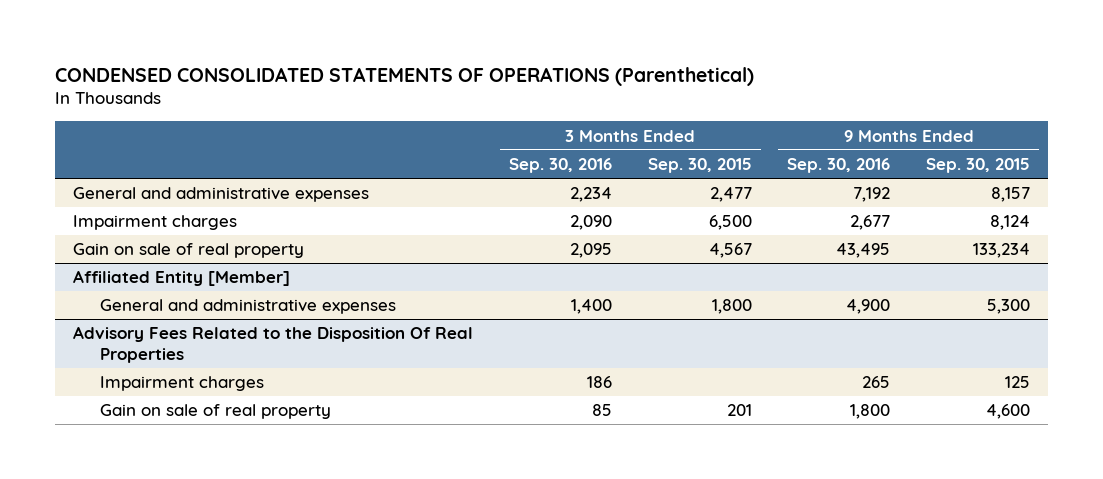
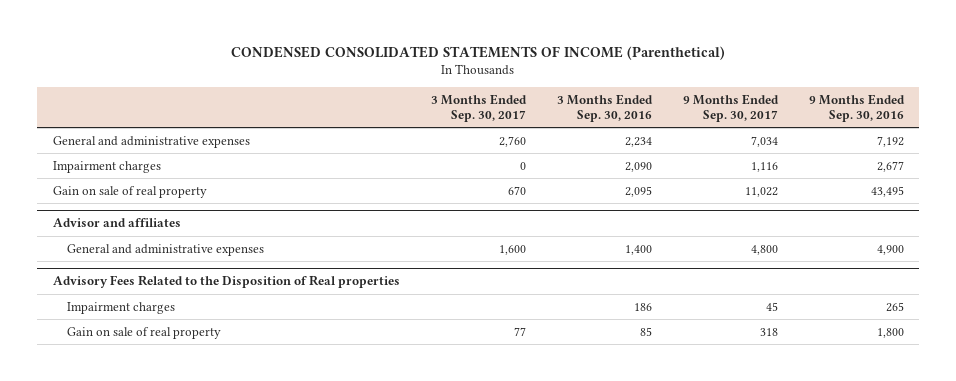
- CONDENSED CONSOLIDATED STATEMENTS OF OPERATIONS (Parenthetical)
+ CONDENSED CONSOLIDATED STATEMENTS OF INCOME (Parenthetical)
- | 3 Months Ended Sep. 30, 2016 | 3 Months Ended Sep. 30, 2015 | 9 Months Ended Sep. 30, 2016 | 9 Months Ended Sep. 30, 2015
+ | 3 Months Ended Sep. 30, 2017 | 3 Months Ended Sep. 30, 2016 | 9 Months Ended Sep. 30, 2017 | 9 Months Ended Sep. 30, 2016
- Affiliated Entity [Member]
+ Advisor and affiliates
- Advisory Fees Related to the Disposition Of Real Properties
+ Advisory Fees Related to the Disposition of Real properties

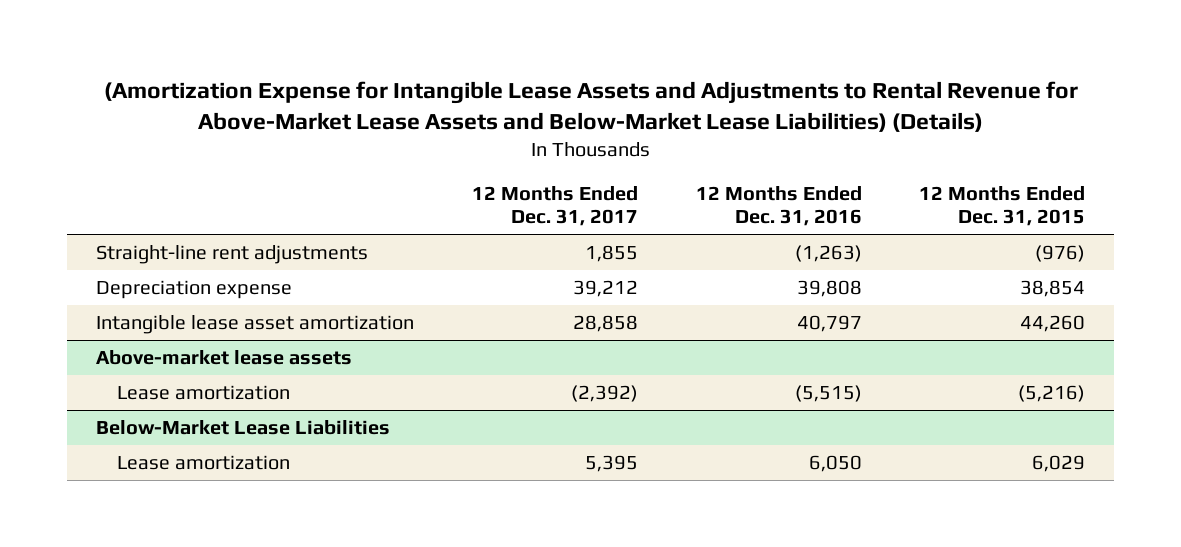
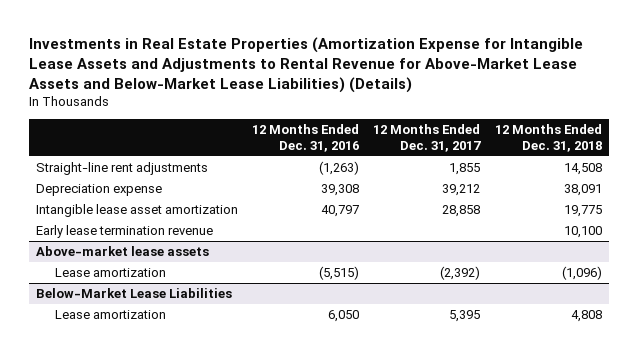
- (Amortization Expense for Intangible Lease Assets and Adjustments to Rental Revenue for Above-Market Lease Assets and Below-Market Lease Liabilities) (Details)
+ Investments in Real Estate Properties (Amortization Expense for Intangible Lease Assets and Adjustments to Rental Revenue for Above-Market Lease Assets and Below-Market Lease Liabilities) (Details)
- | 12 Months Ended Dec. 31, 2017 | 12 Months Ended Dec. 31, 2016 | 12 Months Ended Dec. 31, 2015
+ | 12 Months Ended Dec. 31, 2016 | 12 Months Ended Dec. 31, 2017 | 12 Months Ended Dec. 31, 2018
- Depreciation expense | 39,212 | 39,808 | 38,854
+ Depreciation expense | 39,308 | 39,212 | 38,091
+ Early lease termination revenue | | | 10,100

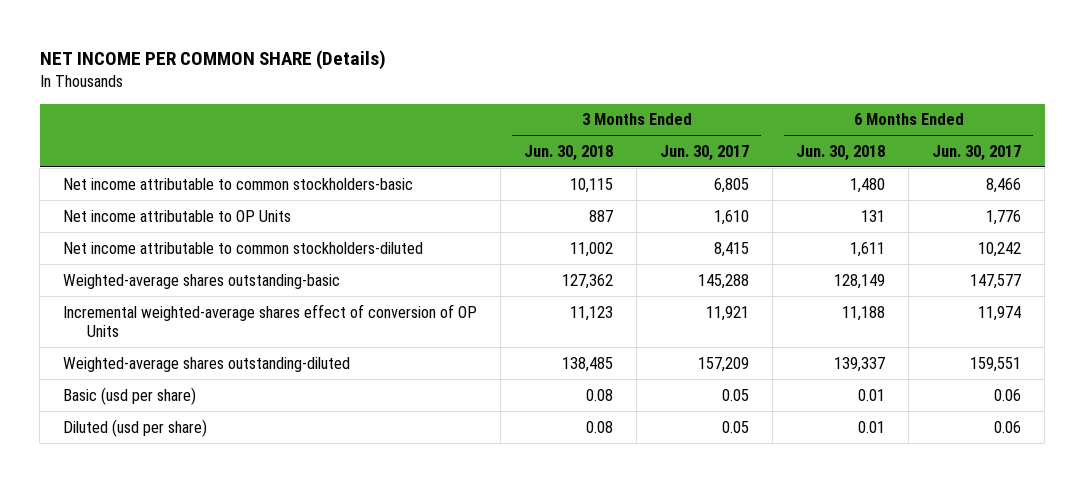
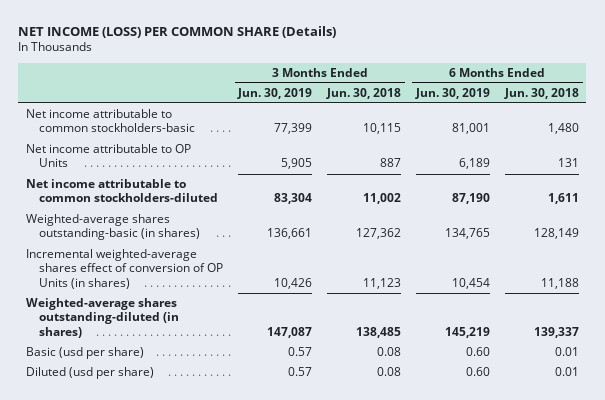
- NET INCOME PER COMMON SHARE (Details)
+ NET INCOME (LOSS) PER COMMON SHARE (Details)
- | 3 Months Ended Jun. 30, 2018 | 3 Months Ended Jun. 30, 2017 | 6 Months Ended Jun. 30, 2018 | 6 Months Ended Jun. 30, 2017
+ | 3 Months Ended Jun. 30, 2019 | 3 Months Ended Jun. 30, 2018 | 6 Months Ended Jun. 30, 2019 | 6 Months Ended Jun. 30, 2018
- Weighted-average shares outstanding-basic | 127,362 | 145,288 | 128,149 | 147,577
- Incremental weighted-average shares effect of conversion of OP Units | 11,123 | 11,921 | 11,188 | 11,974
- Weighted-average shares outstanding-diluted | 138,485 | 157,209 | 139,337 | 159,551
+ Weighted-average shares outstanding-basic (in shares) | 136,661 | 127,362 | 134,765 | 128,149
+ Incremental weighted-average shares effect of conversion of OP Units (in shares) | 10,426 | 11,123 | 10,454 | 11,188
+ Weighted-average shares outstanding-diluted (in shares) | 147,087 | 138,485 | 145,219 | 139,337

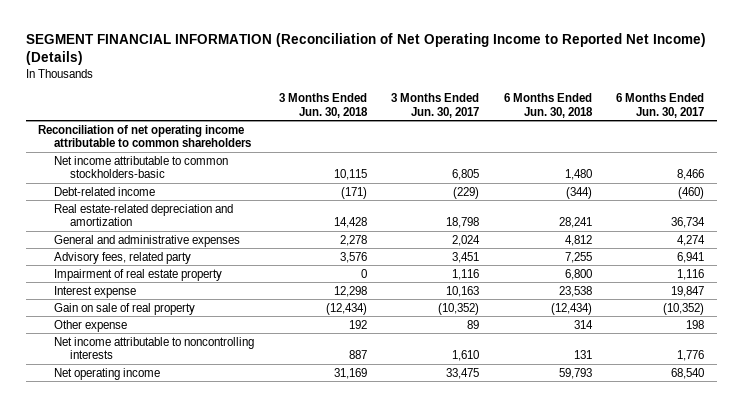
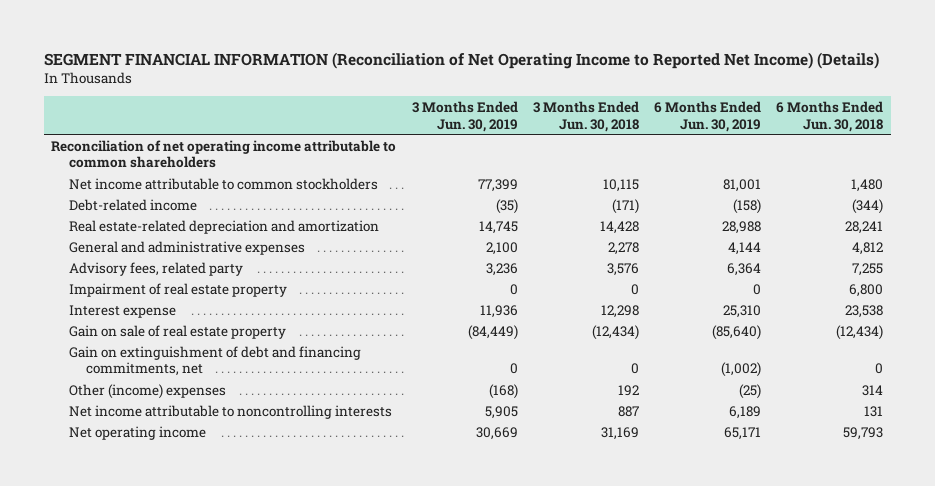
- | 3 Months Ended Jun. 30, 2018 | 3 Months Ended Jun. 30, 2017 | 6 Months Ended Jun. 30, 2018 | 6 Months Ended Jun. 30, 2017
+ | 3 Months Ended Jun. 30, 2019 | 3 Months Ended Jun. 30, 2018 | 6 Months Ended Jun. 30, 2019 | 6 Months Ended Jun. 30, 2018
- Net income attributable to common stockholders-basic | 10,115 | 6,805 | 1,480 | 8,466
+ Net income attributable to common stockholders | 77,399 | 10,115 | 81,001 | 1,480
- Gain on sale of real property | (12,434) | (10,352) | (12,434) | (10,352)
- Other expense | 192 | 89 | 314 | 198
+ Gain on sale of real estate property | (84,449) | (12,434) | (85,640) | (12,434)
+ Gain on extinguishment of debt and financing commitments, net | 0 | 0 | (1,002) | 0
+ Other (income) expenses | (168) | 192 | (25) | 314

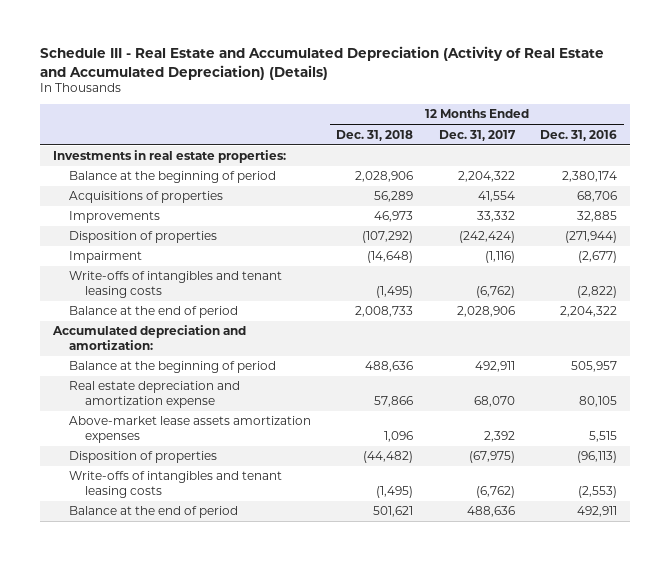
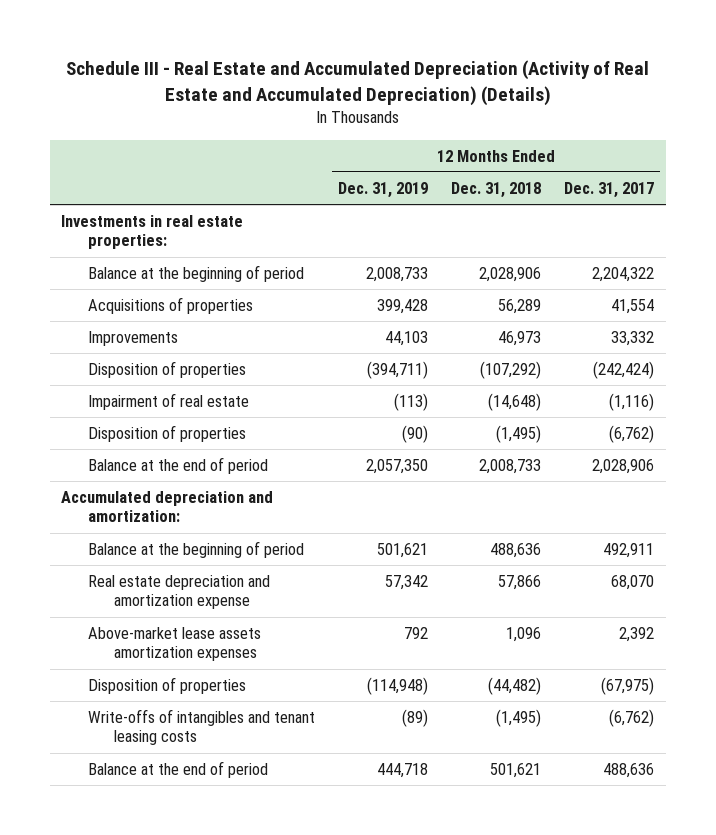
- | 12 Months Ended Dec. 31, 2018 | 12 Months Ended Dec. 31, 2017 | 12 Months Ended Dec. 31, 2016
+ | 12 Months Ended Dec. 31, 2019 | 12 Months Ended Dec. 31, 2018 | 12 Months Ended Dec. 31, 2017
- Impairment | (14,648) | (1,116) | (2,677)
- Write-offs of intangibles and tenant leasing costs | (1,495) | (6,762) | (2,822)
+ Impairment of real estate | (113) | (14,648) | (1,116)
+ Disposition of properties | (90) | (1,495) | (6,762)

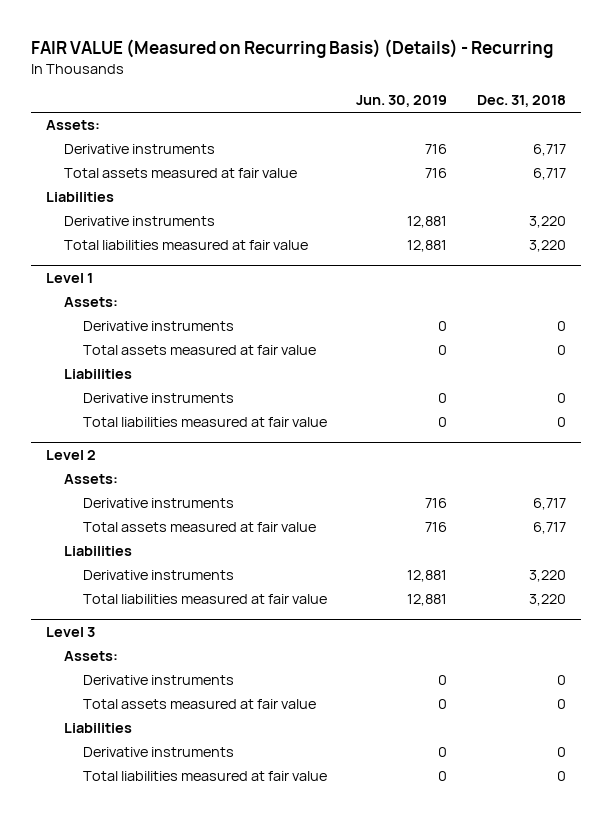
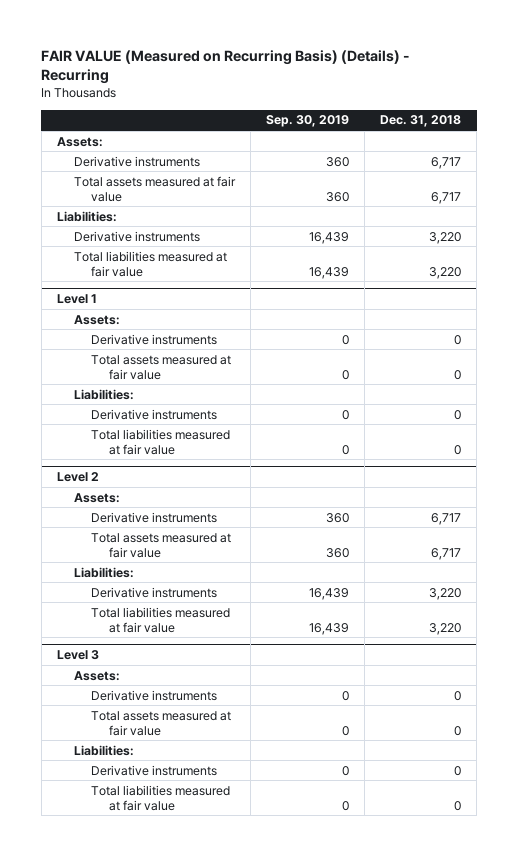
- | Jun. 30, 2019 | Dec. 31, 2018
+ | Sep. 30, 2019 | Dec. 31, 2018
- Liabilities
+ Liabilities:
@ Level 1
- Liabilities
+ Liabilities:
@ Level 2
- Liabilities
+ Liabilities:
@ Level 3
- Liabilities
+ Liabilities:

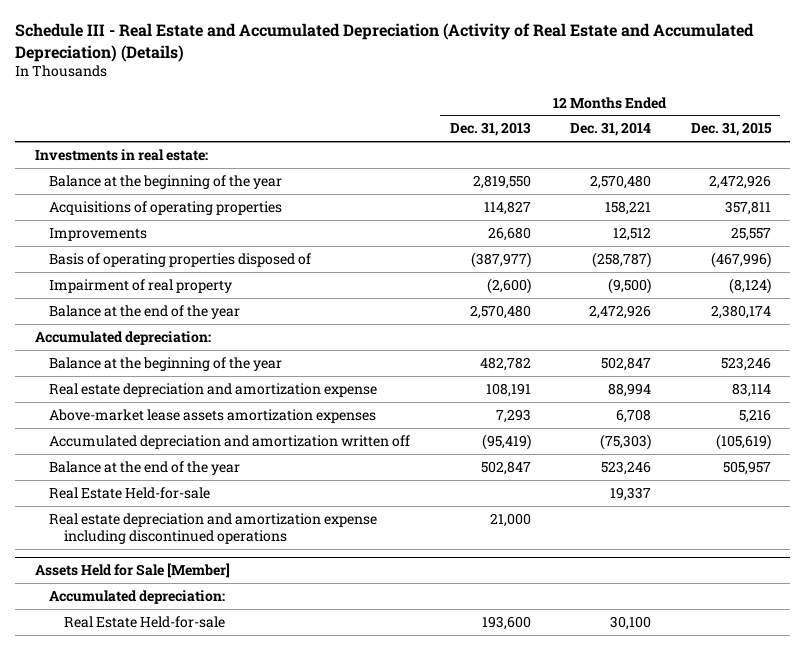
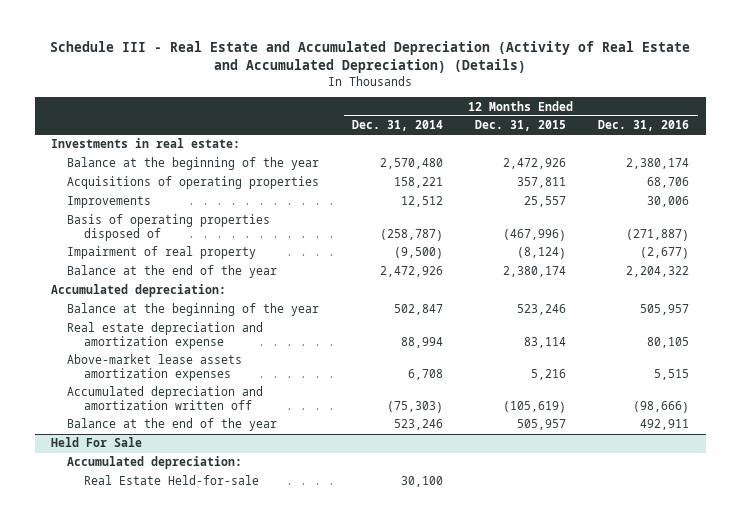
- | 12 Months Ended Dec. 31, 2013 | 12 Months Ended Dec. 31, 2014 | 12 Months Ended Dec. 31, 2015
+ | 12 Months Ended Dec. 31, 2014 | 12 Months Ended Dec. 31, 2015 | 12 Months Ended Dec. 31, 2016
- Real Estate Held-for-sale | | 19,337 |
- Real estate depreciation and amortization expense including discontinued operations | 21,000 | |
- Assets Held for Sale [Member]
+ Held For Sale

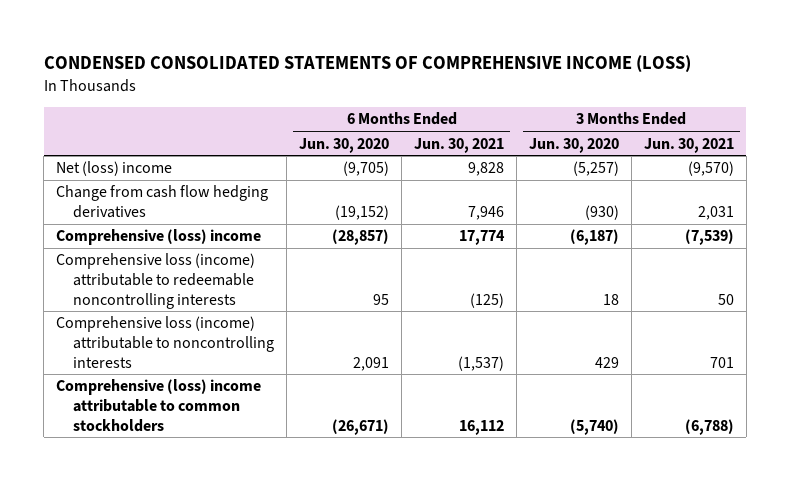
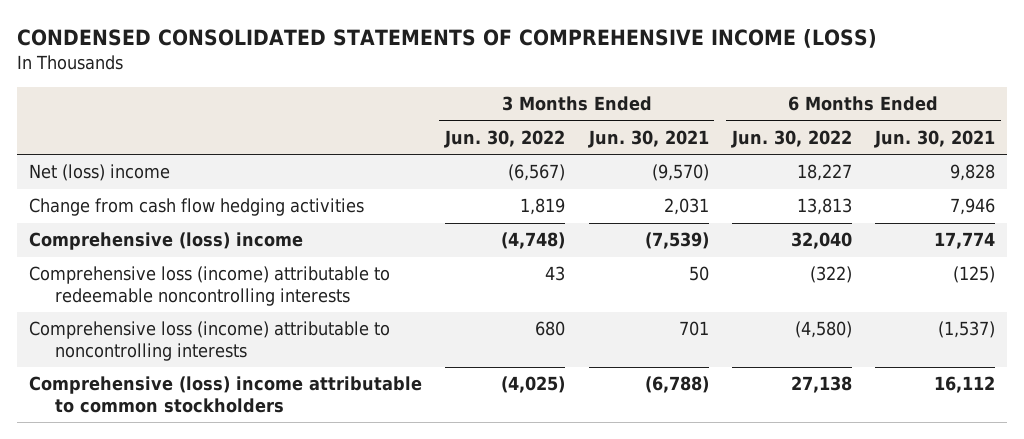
- | 6 Months Ended Jun. 30, 2020 | 6 Months Ended Jun. 30, 2021 | 3 Months Ended Jun. 30, 2020 | 3 Months Ended Jun. 30, 2021
+ | 3 Months Ended Jun. 30, 2022 | 3 Months Ended Jun. 30, 2021 | 6 Months Ended Jun. 30, 2022 | 6 Months Ended Jun. 30, 2021
- Change from cash flow hedging derivatives | (19,152) | 7,946 | (930) | 2,031
+ Change from cash flow hedging activities | 1,819 | 2,031 | 13,813 | 7,946

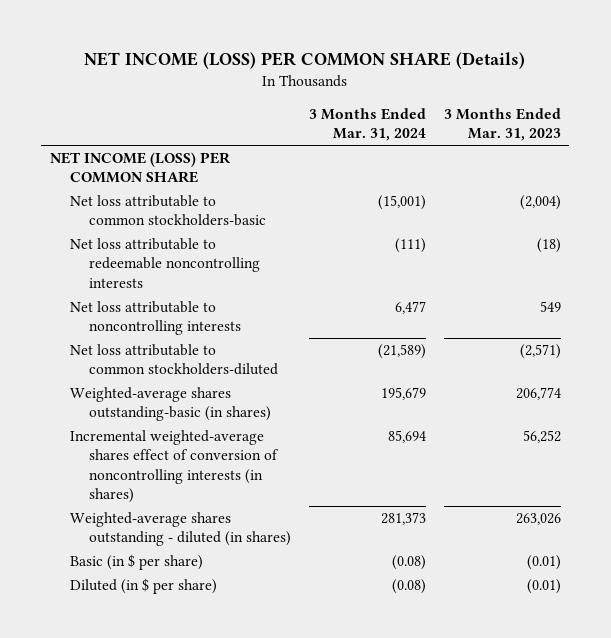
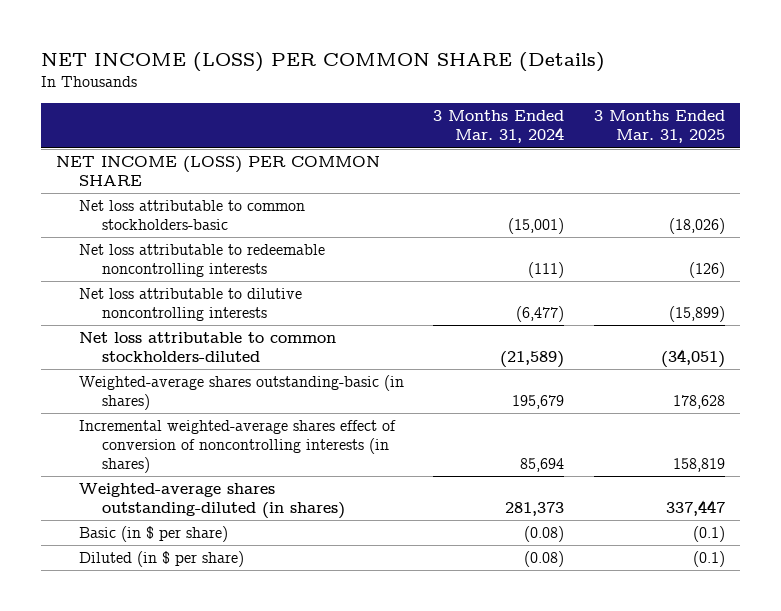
- | 3 Months Ended Mar. 31, 2024 | 3 Months Ended Mar. 31, 2023
+ | 3 Months Ended Mar. 31, 2024 | 3 Months Ended Mar. 31, 2025
- Net loss attributable to noncontrolling interests | 6,477 | 549
+ Net loss attributable to dilutive noncontrolling interests | (6,477) | (15,899)
- Weighted-average shares outstanding - diluted (in shares) | 281,373 | 263,026
+ Weighted-average shares outstanding-diluted (in shares) | 281,373 | 337,447

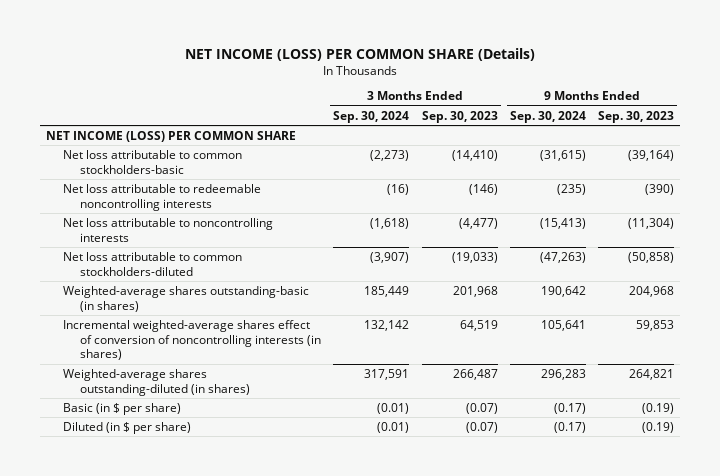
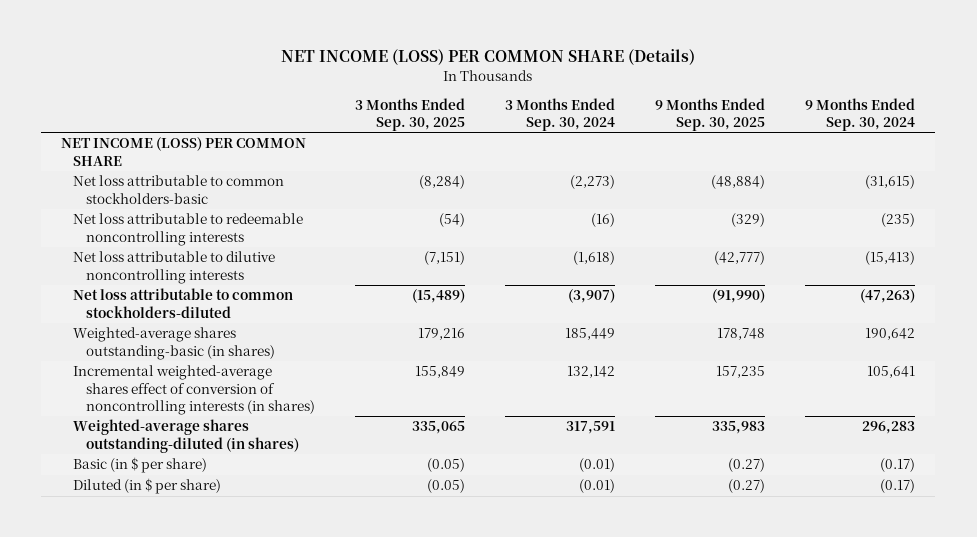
- | 3 Months Ended Sep. 30, 2024 | 3 Months Ended Sep. 30, 2023 | 9 Months Ended Sep. 30, 2024 | 9 Months Ended Sep. 30, 2023
+ | 3 Months Ended Sep. 30, 2025 | 3 Months Ended Sep. 30, 2024 | 9 Months Ended Sep. 30, 2025 | 9 Months Ended Sep. 30, 2024
- Net loss attributable to noncontrolling interests | (1,618) | (4,477) | (15,413) | (11,304)
+ Net loss attributable to dilutive noncontrolling interests | (7,151) | (1,618) | (42,777) | (15,413)

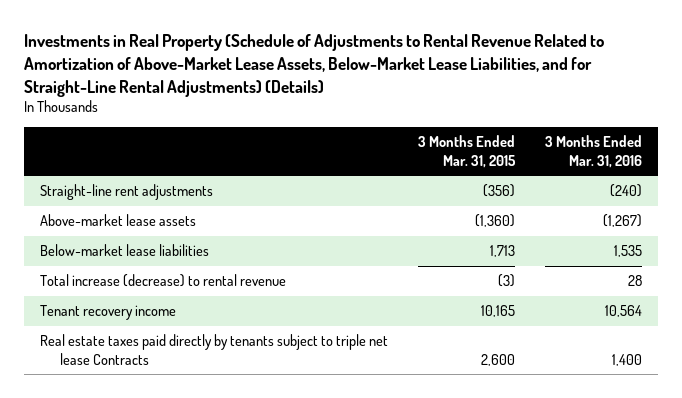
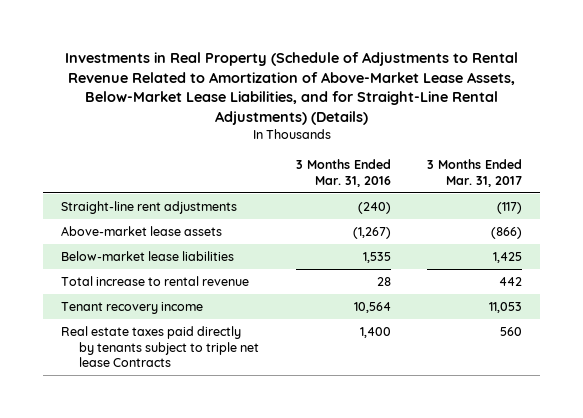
- | 3 Months Ended Mar. 31, 2015 | 3 Months Ended Mar. 31, 2016
+ | 3 Months Ended Mar. 31, 2016 | 3 Months Ended Mar. 31, 2017
- Total increase (decrease) to rental revenue | (3) | 28
+ Total increase to rental revenue | 28 | 442

